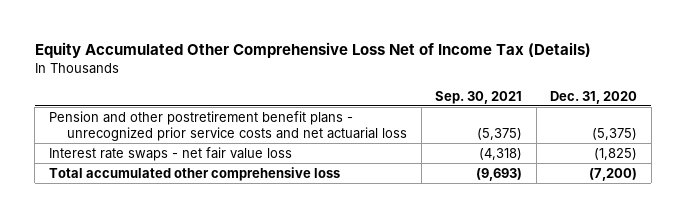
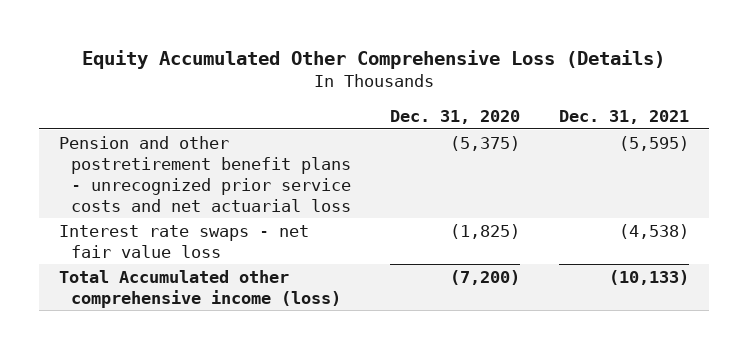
- Equity Accumulated Other Comprehensive Loss Net of Income Tax (Details)
+ Equity Accumulated Other Comprehensive Loss (Details)
- | Sep. 30, 2021 | Dec. 31, 2020
+ | Dec. 31, 2020 | Dec. 31, 2021
- Total accumulated other comprehensive loss | (9,693) | (7,200)
+ Total Accumulated other comprehensive income (loss) | (7,200) | (10,133)

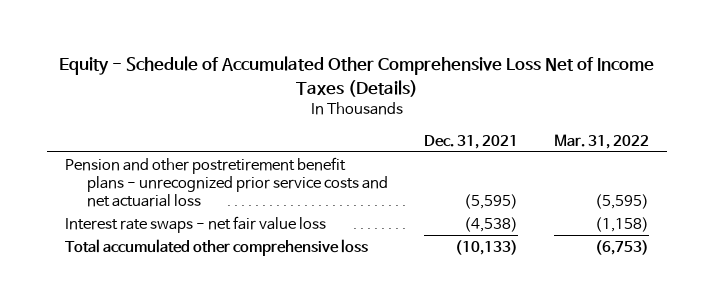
- Equity Accumulated Other Comprehensive Loss (Details)
+ Equity - Schedule of Accumulated Other Comprehensive Loss Net of Income Taxes (Details)
- | Dec. 31, 2020 | Dec. 31, 2021
+ | Dec. 31, 2021 | Mar. 31, 2022
- Total Accumulated other comprehensive income (loss) | (7,200) | (10,133)
+ Total accumulated other comprehensive loss | (10,133) | (6,753)

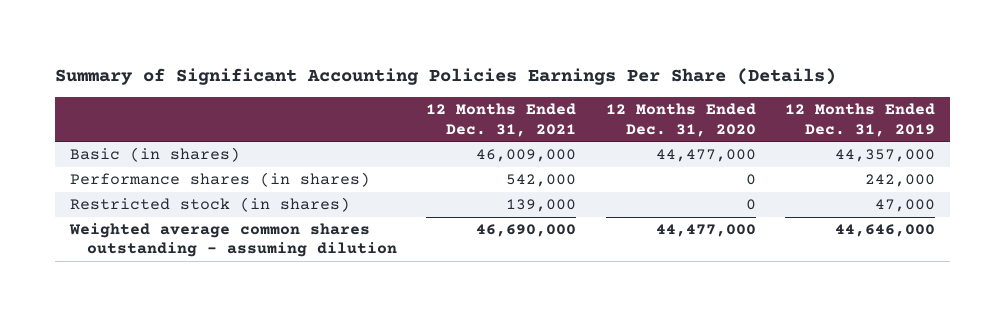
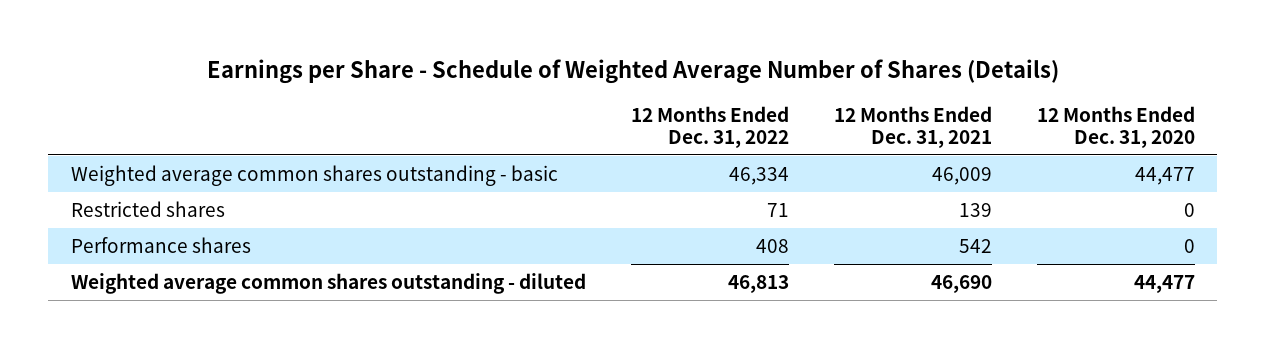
- Summary of Significant Accounting Policies Earnings Per Share (Details)
+ Earnings per Share - Schedule of Weighted Average Number of Shares (Details)
- | 12 Months Ended Dec. 31, 2021 | 12 Months Ended Dec. 31, 2020 | 12 Months Ended Dec. 31, 2019
+ | 12 Months Ended Dec. 31, 2022 | 12 Months Ended Dec. 31, 2021 | 12 Months Ended Dec. 31, 2020
- Basic (in shares) | 46,009,000 | 44,477,000 | 44,357,000
- Performance shares (in shares) | 542,000 | 0 | 242,000
- Restricted stock (in shares) | 139,000 | 0 | 47,000
- Weighted average common shares outstanding - assuming dilution | 46,690,000 | 44,477,000 | 44,646,000
+ Weighted average common shares outstanding - basic | 46,334 | 46,009 | 44,477
+ Restricted shares | 71 | 139 | 0
+ Performance shares | 408 | 542 | 0
+ Weighted average common shares outstanding - diluted | 46,813 | 46,690 | 44,477

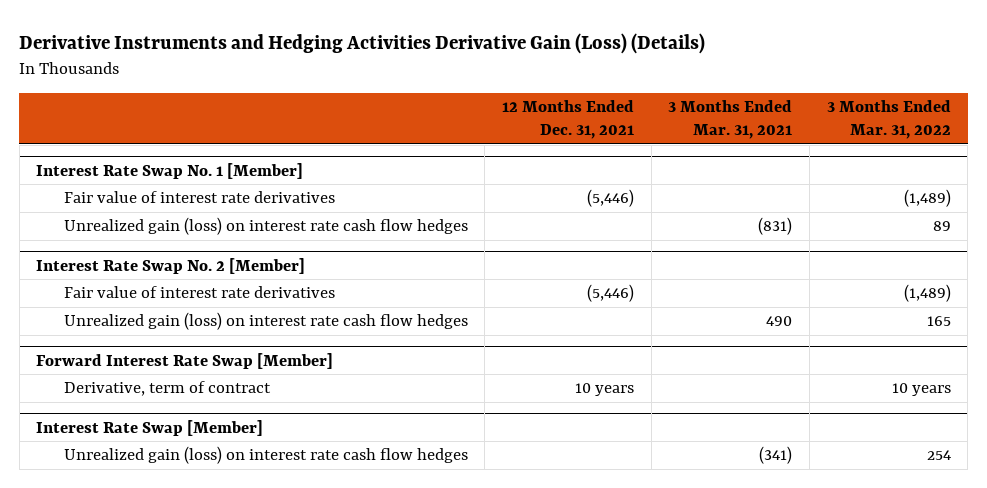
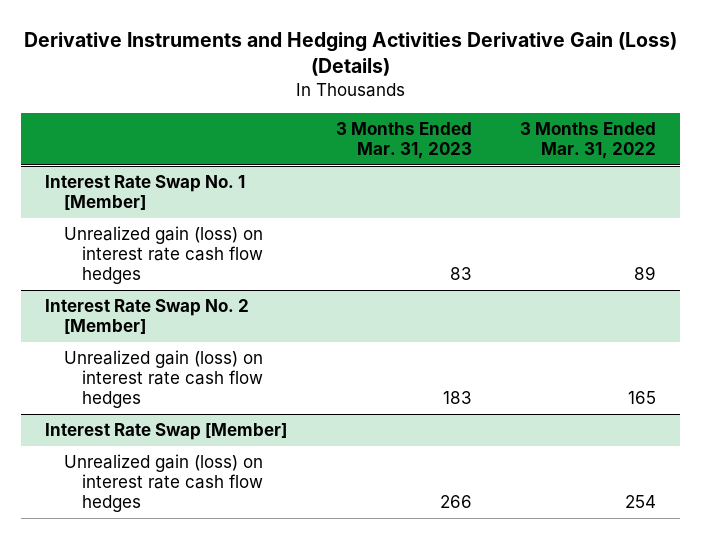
- | 12 Months Ended Dec. 31, 2021 | 3 Months Ended Mar. 31, 2021 | 3 Months Ended Mar. 31, 2022
+ | 3 Months Ended Mar. 31, 2023 | 3 Months Ended Mar. 31, 2022
@ Interest Rate Swap No. 1 [Member]
- Fair value of interest rate derivatives | (5,446) | | (1,489)
@ Interest Rate Swap No. 2 [Member]
- Fair value of interest rate derivatives | (5,446) | | (1,489)
- Forward Interest Rate Swap [Member]
- Derivative, term of contract | 10 years | | 10 years

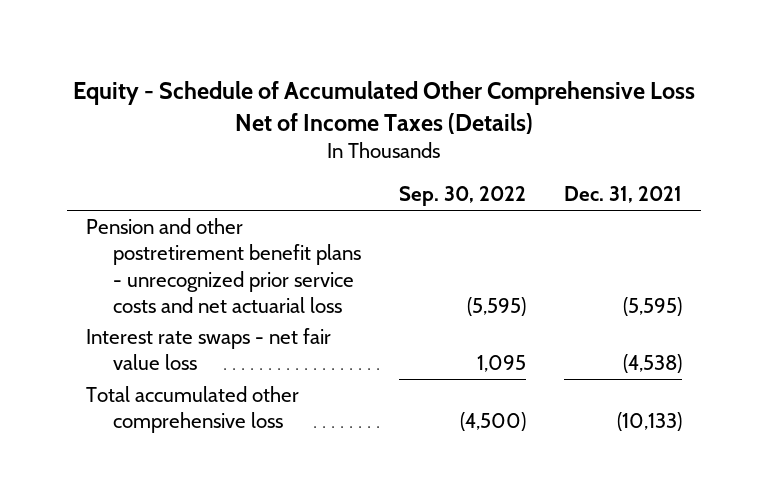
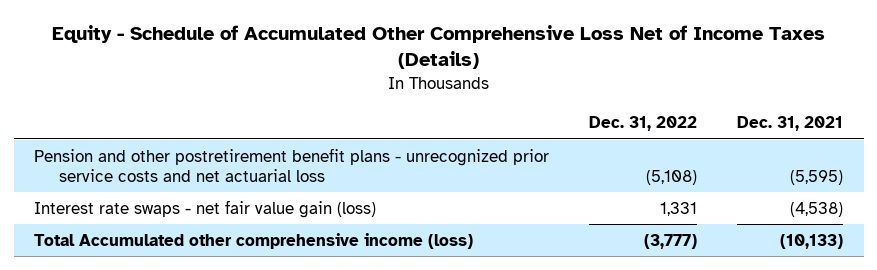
- | Sep. 30, 2022 | Dec. 31, 2021
+ | Dec. 31, 2022 | Dec. 31, 2021
- Interest rate swaps - net fair value loss | 1,095 | (4,538)
- Total accumulated other comprehensive loss | (4,500) | (10,133)
+ Interest rate swaps - net fair value gain (loss) | 1,331 | (4,538)
+ Total Accumulated other comprehensive income (loss) | (3,777) | (10,133)

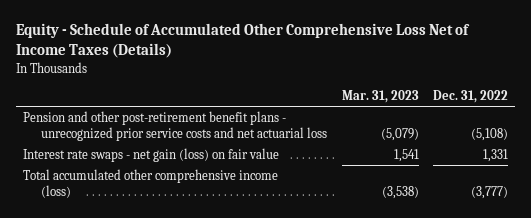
- | Dec. 31, 2022 | Dec. 31, 2021
+ | Mar. 31, 2023 | Dec. 31, 2022
- Pension and other postretirement benefit plans - unrecognized prior service costs and net actuarial loss | (5,108) | (5,595)
- Interest rate swaps - net fair value gain (loss) | 1,331 | (4,538)
- Total Accumulated other comprehensive income (loss) | (3,777) | (10,133)
+ Pension and other post-retirement benefit plans - unrecognized prior service costs and net actuarial loss | (5,079) | (5,108)
+ Interest rate swaps - net gain (loss) on fair value | 1,541 | 1,331
+ Total accumulated other comprehensive income (loss) | (3,538) | (3,777)

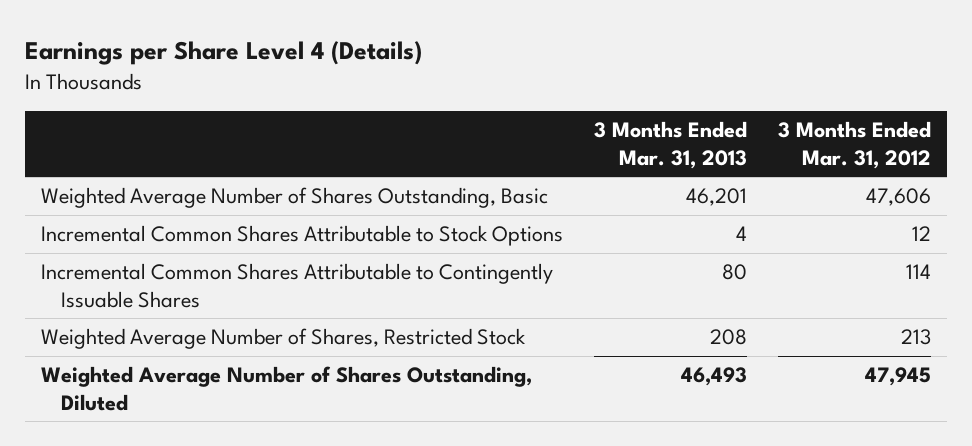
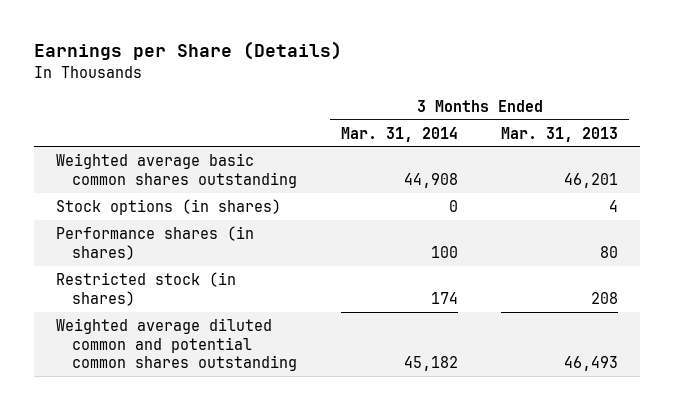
- Earnings per Share Level 4 (Details)
+ Earnings per Share (Details)
- | 3 Months Ended Mar. 31, 2013 | 3 Months Ended Mar. 31, 2012
+ | 3 Months Ended Mar. 31, 2014 | 3 Months Ended Mar. 31, 2013
- Weighted Average Number of Shares Outstanding, Basic | 46,201 | 47,606
- Incremental Common Shares Attributable to Stock Options | 4 | 12
- Incremental Common Shares Attributable to Contingently Issuable Shares | 80 | 114
- Weighted Average Number of Shares, Restricted Stock | 208 | 213
- Weighted Average Number of Shares Outstanding, Diluted | 46,493 | 47,945
+ Weighted average basic common shares outstanding | 44,908 | 46,201
+ Stock options (in shares) | 0 | 4
+ Performance shares (in shares) | 100 | 80
+ Restricted stock (in shares) | 174 | 208
+ Weighted average diluted common and potential common shares outstanding | 45,182 | 46,493

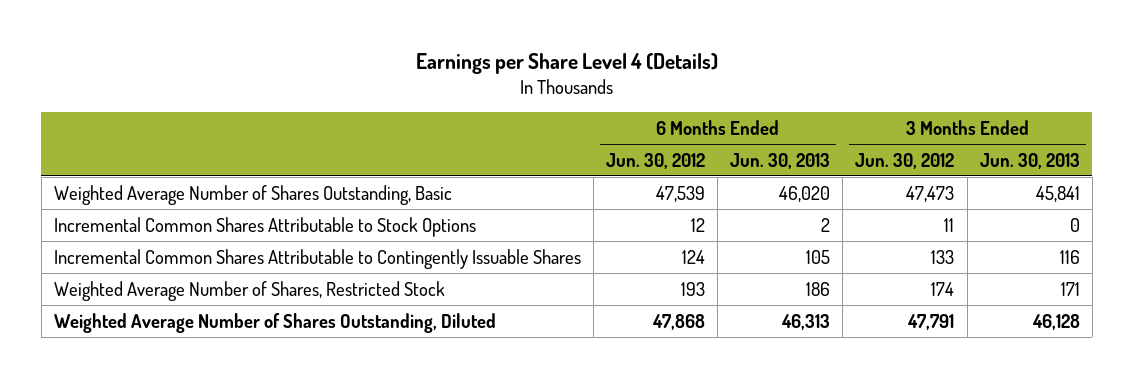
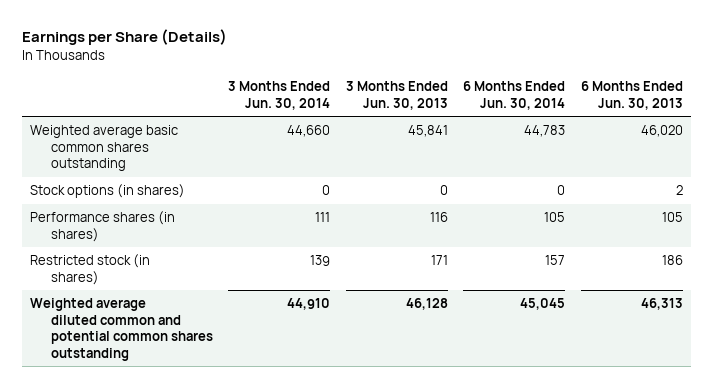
- Earnings per Share Level 4 (Details)
+ Earnings per Share (Details)
- | 6 Months Ended Jun. 30, 2012 | 6 Months Ended Jun. 30, 2013 | 3 Months Ended Jun. 30, 2012 | 3 Months Ended Jun. 30, 2013
+ | 3 Months Ended Jun. 30, 2014 | 3 Months Ended Jun. 30, 2013 | 6 Months Ended Jun. 30, 2014 | 6 Months Ended Jun. 30, 2013
- Weighted Average Number of Shares Outstanding, Basic | 47,539 | 46,020 | 47,473 | 45,841
- Incremental Common Shares Attributable to Stock Options | 12 | 2 | 11 | 0
- Incremental Common Shares Attributable to Contingently Issuable Shares | 124 | 105 | 133 | 116
- Weighted Average Number of Shares, Restricted Stock | 193 | 186 | 174 | 171
- Weighted Average Number of Shares Outstanding, Diluted | 47,868 | 46,313 | 47,791 | 46,128
+ Weighted average basic common shares outstanding | 44,660 | 45,841 | 44,783 | 46,020
+ Stock options (in shares) | 0 | 0 | 0 | 2
+ Performance shares (in shares) | 111 | 116 | 105 | 105
+ Restricted stock (in shares) | 139 | 171 | 157 | 186
+ Weighted average diluted common and potential common shares outstanding | 44,910 | 46,128 | 45,045 | 46,313

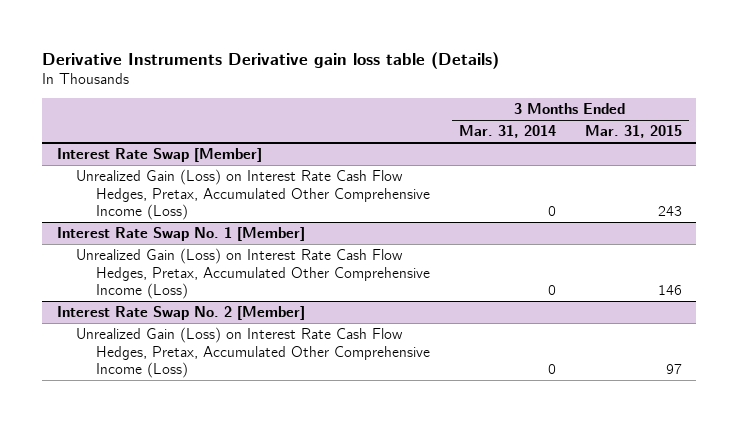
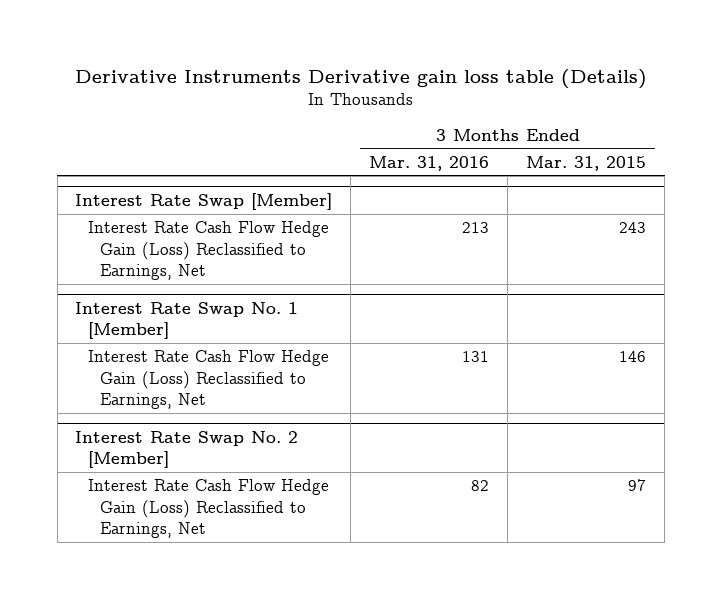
- | 3 Months Ended Mar. 31, 2014 | 3 Months Ended Mar. 31, 2015
+ | 3 Months Ended Mar. 31, 2016 | 3 Months Ended Mar. 31, 2015
@ Interest Rate Swap [Member]
- Unrealized Gain (Loss) on Interest Rate Cash Flow Hedges, Pretax, Accumulated Other Comprehensive Income (Loss) | 0 | 243
+ Interest Rate Cash Flow Hedge Gain (Loss) Reclassified to Earnings, Net | 213 | 243
@ Interest Rate Swap No. 1 [Member]
- Unrealized Gain (Loss) on Interest Rate Cash Flow Hedges, Pretax, Accumulated Other Comprehensive Income (Loss) | 0 | 146
+ Interest Rate Cash Flow Hedge Gain (Loss) Reclassified to Earnings, Net | 131 | 146
@ Interest Rate Swap No. 2 [Member]
- Unrealized Gain (Loss) on Interest Rate Cash Flow Hedges, Pretax, Accumulated Other Comprehensive Income (Loss) | 0 | 97
+ Interest Rate Cash Flow Hedge Gain (Loss) Reclassified to Earnings, Net | 82 | 97

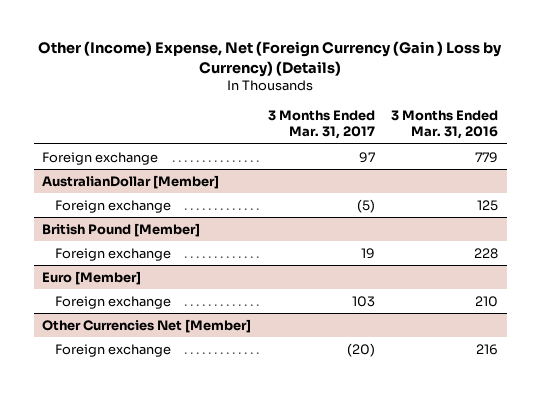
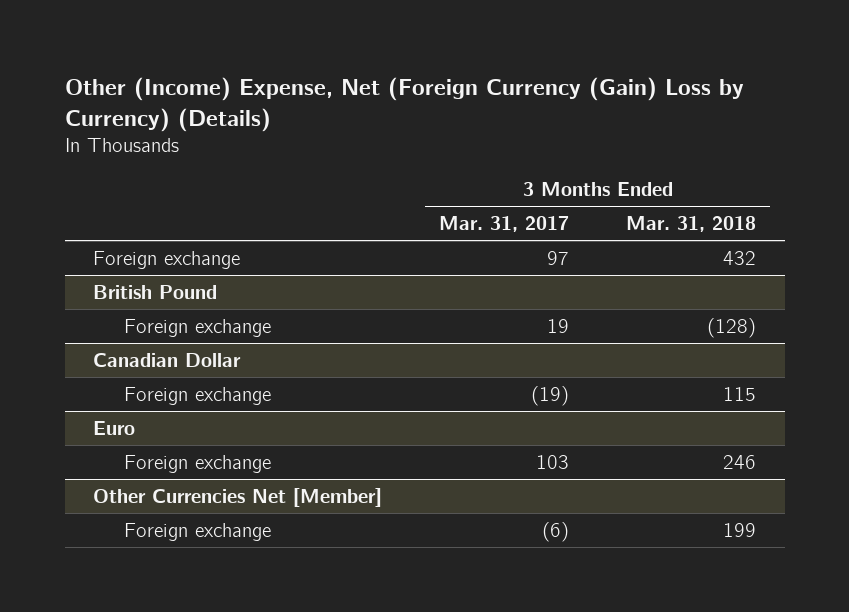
- Other (Income) Expense, Net (Foreign Currency (Gain ) Loss by Currency) (Details)
+ Other (Income) Expense, Net (Foreign Currency (Gain) Loss by Currency) (Details)
- | 3 Months Ended Mar. 31, 2017 | 3 Months Ended Mar. 31, 2016
+ | 3 Months Ended Mar. 31, 2017 | 3 Months Ended Mar. 31, 2018
- AustralianDollar [Member]
- Foreign exchange | (5) | 125
- British Pound [Member]
+ British Pound
- Euro [Member]
+ Canadian Dollar
+ Foreign exchange | (19) | 115
+ Euro
@ Other Currencies Net [Member]
- Foreign exchange | (20) | 216
+ Foreign exchange | (6) | 199

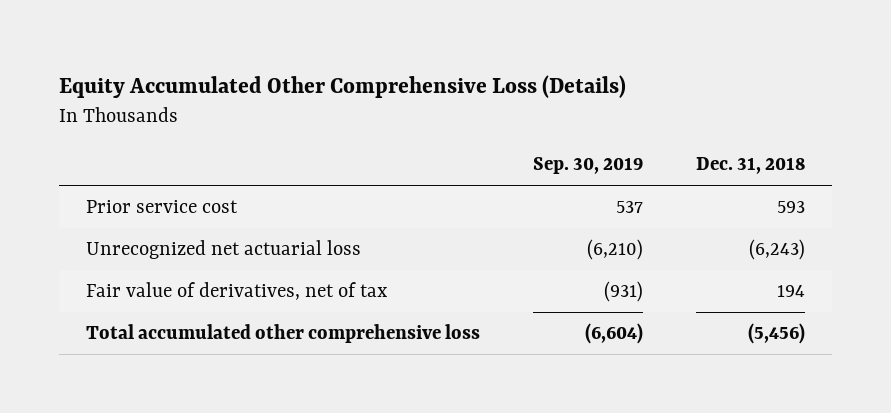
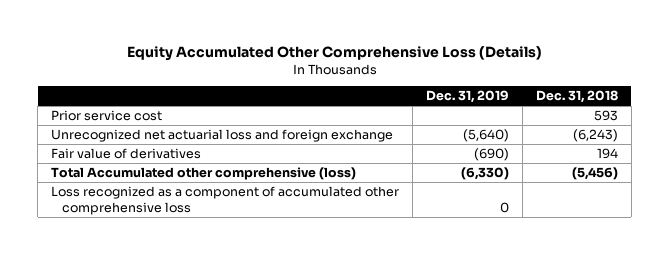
- | Sep. 30, 2019 | Dec. 31, 2018
+ | Dec. 31, 2019 | Dec. 31, 2018
- Unrecognized net actuarial loss | (6,210) | (6,243)
- Fair value of derivatives, net of tax | (931) | 194
- Total accumulated other comprehensive loss | (6,604) | (5,456)
+ Unrecognized net actuarial loss and foreign exchange | (5,640) | (6,243)
+ Fair value of derivatives | (690) | 194
+ Total Accumulated other comprehensive (loss) | (6,330) | (5,456)
+ Loss recognized as a component of accumulated other comprehensive loss | 0 |

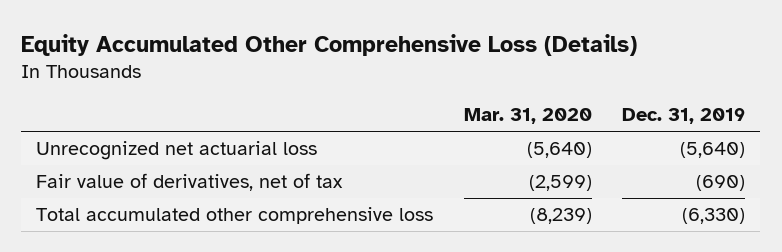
- | Dec. 31, 2019 | Dec. 31, 2018
+ | Mar. 31, 2020 | Dec. 31, 2019
- Prior service cost | | 593
- Unrecognized net actuarial loss and foreign exchange | (5,640) | (6,243)
- Fair value of derivatives | (690) | 194
- Total Accumulated other comprehensive (loss) | (6,330) | (5,456)
- Loss recognized as a component of accumulated other comprehensive loss | 0 |
+ Unrecognized net actuarial loss | (5,640) | (5,640)
+ Fair value of derivatives, net of tax | (2,599) | (690)
+ Total accumulated other comprehensive loss | (8,239) | (6,330)

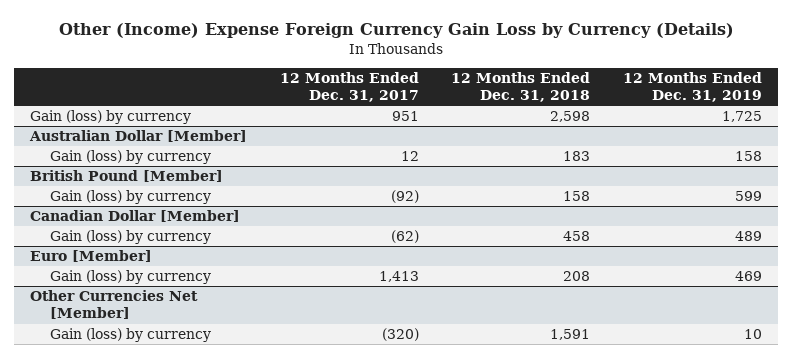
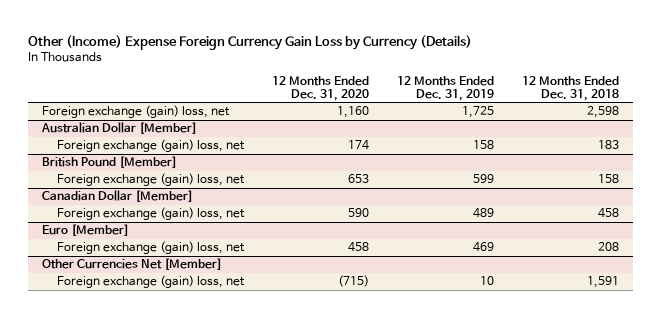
- | 12 Months Ended Dec. 31, 2017 | 12 Months Ended Dec. 31, 2018 | 12 Months Ended Dec. 31, 2019
+ | 12 Months Ended Dec. 31, 2020 | 12 Months Ended Dec. 31, 2019 | 12 Months Ended Dec. 31, 2018
- Gain (loss) by currency | 951 | 2,598 | 1,725
+ Foreign exchange (gain) loss, net | 1,160 | 1,725 | 2,598
@ Australian Dollar [Member]
- Gain (loss) by currency | 12 | 183 | 158
+ Foreign exchange (gain) loss, net | 174 | 158 | 183
@ British Pound [Member]
- Gain (loss) by currency | (92) | 158 | 599
+ Foreign exchange (gain) loss, net | 653 | 599 | 158
@ Canadian Dollar [Member]
- Gain (loss) by currency | (62) | 458 | 489
+ Foreign exchange (gain) loss, net | 590 | 489 | 458
@ Euro [Member]
- Gain (loss) by currency | 1,413 | 208 | 469
+ Foreign exchange (gain) loss, net | 458 | 469 | 208
@ Other Currencies Net [Member]
- Gain (loss) by currency | (320) | 1,591 | 10
+ Foreign exchange (gain) loss, net | (715) | 10 | 1,591

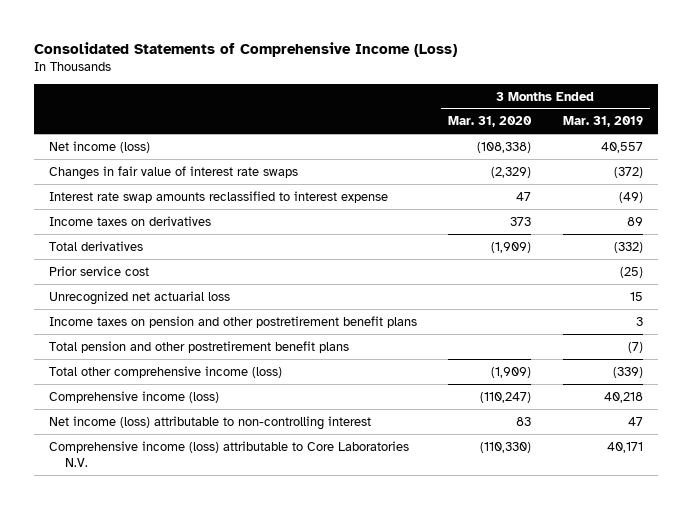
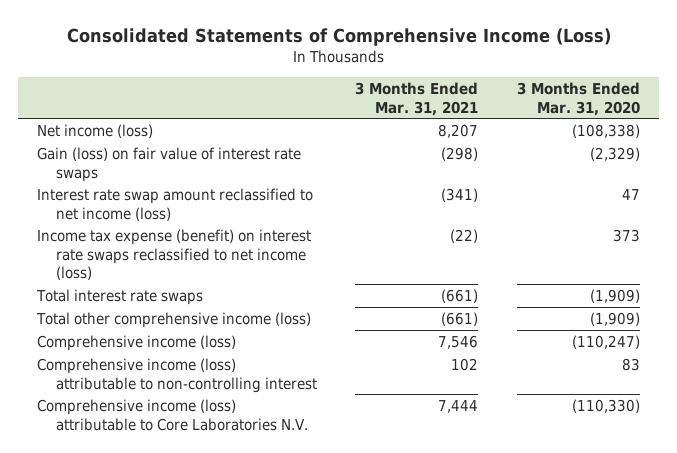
- | 3 Months Ended Mar. 31, 2020 | 3 Months Ended Mar. 31, 2019
+ | 3 Months Ended Mar. 31, 2021 | 3 Months Ended Mar. 31, 2020
- Changes in fair value of interest rate swaps | (2,329) | (372)
- Interest rate swap amounts reclassified to interest expense | 47 | (49)
- Income taxes on derivatives | 373 | 89
- Total derivatives | (1,909) | (332)
- Prior service cost | | (25)
- Unrecognized net actuarial loss | | 15
- Income taxes on pension and other postretirement benefit plans | | 3
- Total pension and other postretirement benefit plans | | (7)
+ Gain (loss) on fair value of interest rate swaps | (298) | (2,329)
+ Interest rate swap amount reclassified to net income (loss) | (341) | 47
+ Income tax expense (benefit) on interest rate swaps reclassified to net income (loss) | (22) | 373
+ Total interest rate swaps | (661) | (1,909)
- Net income (loss) attributable to non-controlling interest | 83 | 47
+ Comprehensive income (loss) attributable to non-controlling interest | 102 | 83

